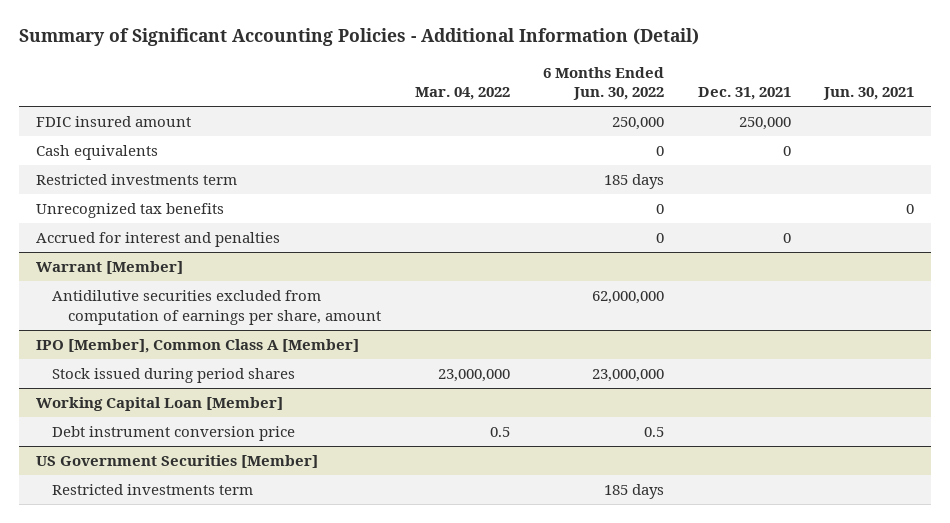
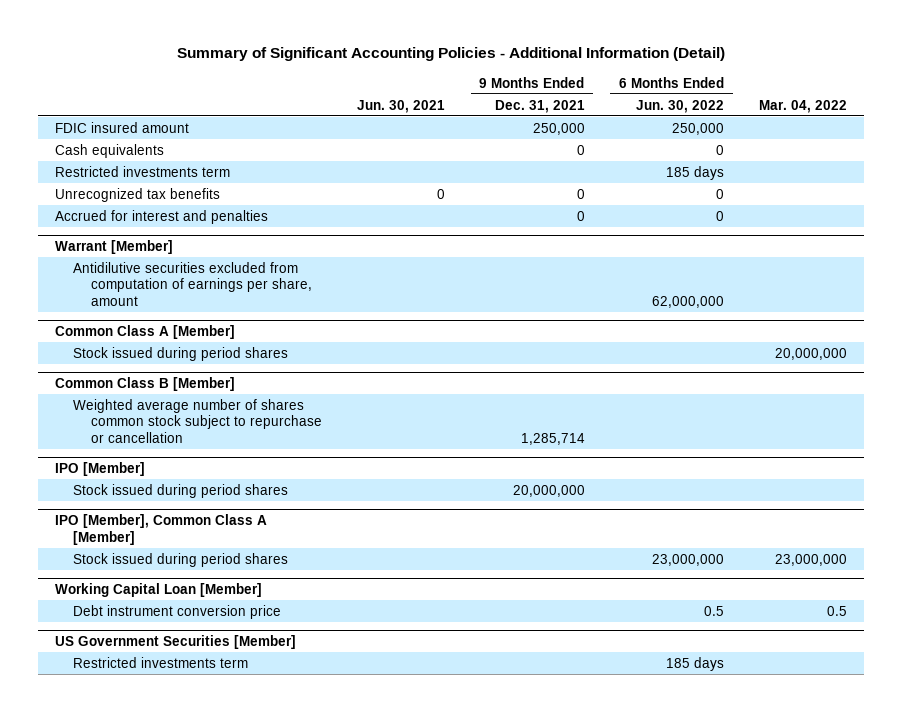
- | Mar. 04, 2022 | 6 Months Ended Jun. 30, 2022 | Dec. 31, 2021 | Jun. 30, 2021
+ | Jun. 30, 2021 | 9 Months Ended Dec. 31, 2021 | 6 Months Ended Jun. 30, 2022 | Mar. 04, 2022
+ Common Class A [Member]
+ Stock issued during period shares | | | | 20,000,000
+ Common Class B [Member]
+ Weighted average number of shares common stock subject to repurchase or cancellation | | 1,285,714 | |
+ IPO [Member]
+ Stock issued during period shares | | 20,000,000 | |

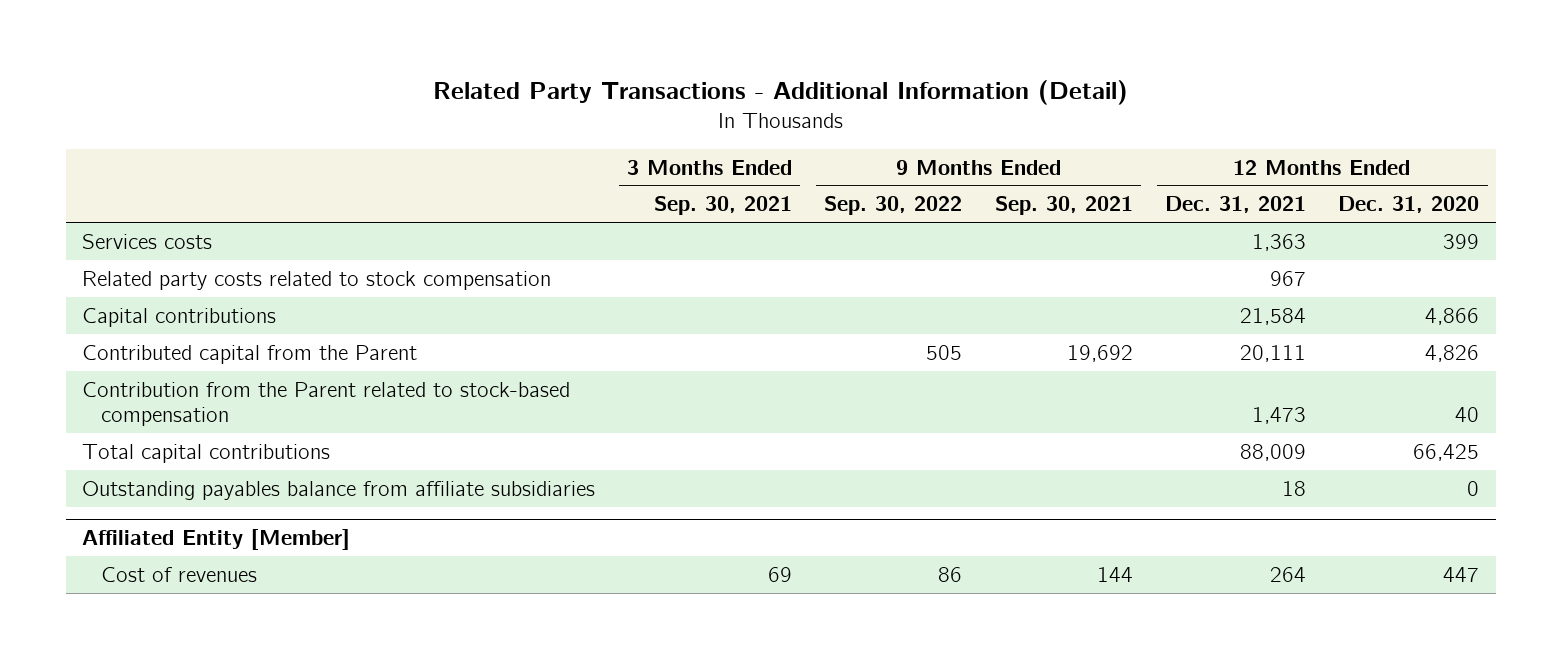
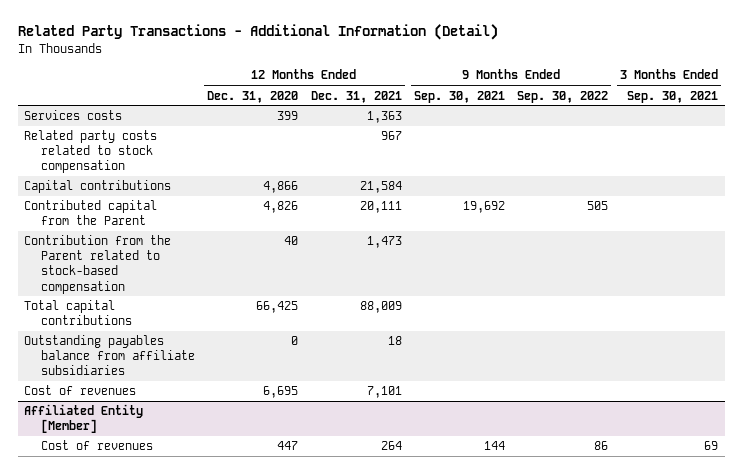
- | 3 Months Ended Sep. 30, 2021 | 9 Months Ended Sep. 30, 2022 | 9 Months Ended Sep. 30, 2021 | 12 Months Ended Dec. 31, 2021 | 12 Months Ended Dec. 31, 2020
+ | 12 Months Ended Dec. 31, 2020 | 12 Months Ended Dec. 31, 2021 | 9 Months Ended Sep. 30, 2021 | 9 Months Ended Sep. 30, 2022 | 3 Months Ended Sep. 30, 2021
+ Cost of revenues | 6,695 | 7,101 | | |

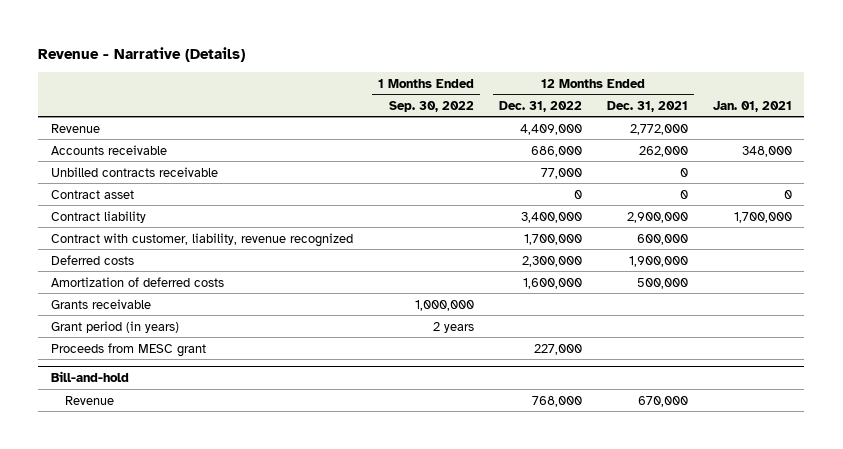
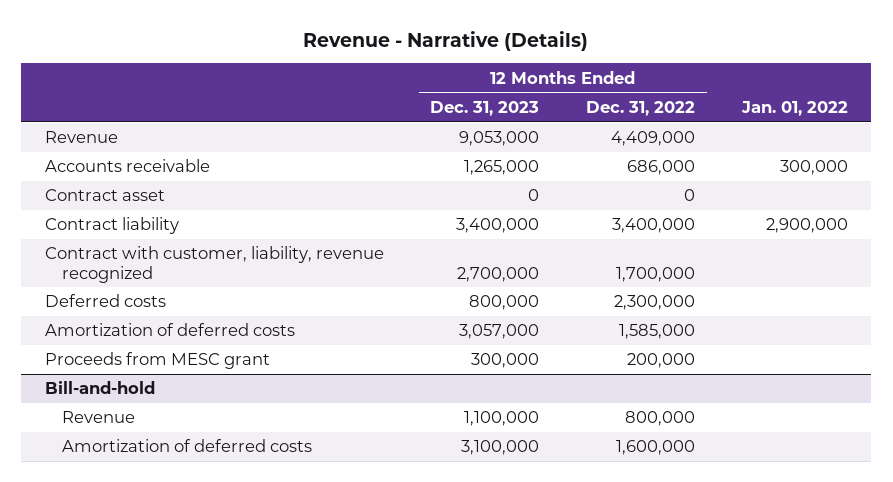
- | 1 Months Ended Sep. 30, 2022 | 12 Months Ended Dec. 31, 2022 | 12 Months Ended Dec. 31, 2021 | Jan. 01, 2021
+ | 12 Months Ended Dec. 31, 2023 | 12 Months Ended Dec. 31, 2022 | Jan. 01, 2022
- Unbilled contracts receivable | | 77,000 | 0 |
- Amortization of deferred costs | | 1,600,000 | 500,000 |
- Grants receivable | 1,000,000 | | |
- Grant period (in years) | 2 years | | |
- Proceeds from MESC grant | | 227,000 | |
+ Amortization of deferred costs | 3,057,000 | 1,585,000 |
+ Proceeds from MESC grant | 300,000 | 200,000 |
@ Bill-and-hold
- Revenue | | 768,000 | 670,000 |
+ Revenue | 1,100,000 | 800,000 |
+ Amortization of deferred costs | 3,100,000 | 1,600,000 |

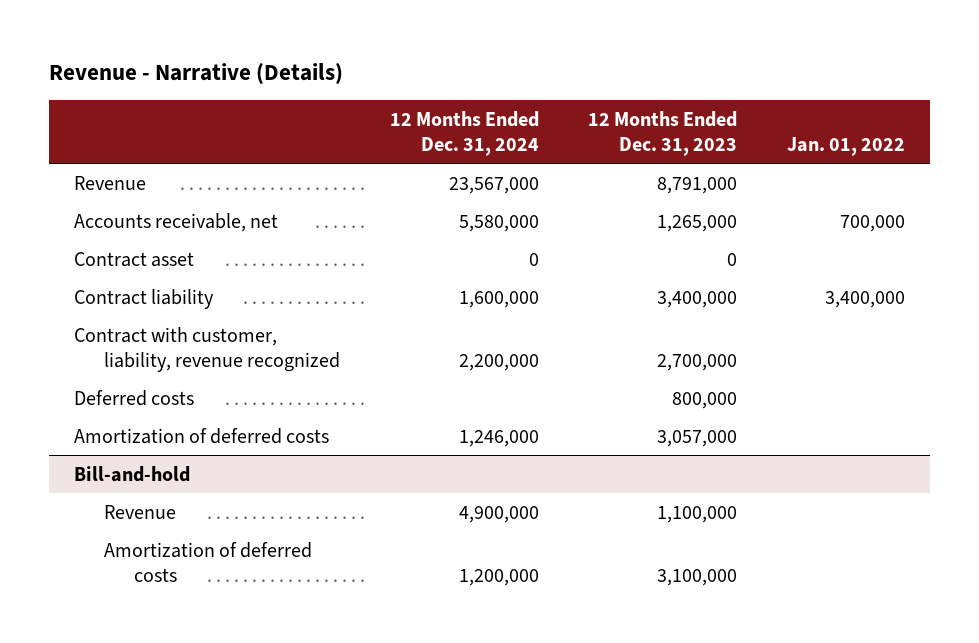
- | 12 Months Ended Dec. 31, 2023 | 12 Months Ended Dec. 31, 2022 | Jan. 01, 2022
+ | 12 Months Ended Dec. 31, 2024 | 12 Months Ended Dec. 31, 2023 | Jan. 01, 2022
- Revenue | 9,053,000 | 4,409,000 |
- Accounts receivable | 1,265,000 | 686,000 | 300,000
+ Revenue | 23,567,000 | 8,791,000 |
+ Accounts receivable, net | 5,580,000 | 1,265,000 | 700,000
- Contract liability | 3,400,000 | 3,400,000 | 2,900,000
+ Contract liability | 1,600,000 | 3,400,000 | 3,400,000
- Proceeds from MESC grant | 300,000 | 200,000 |

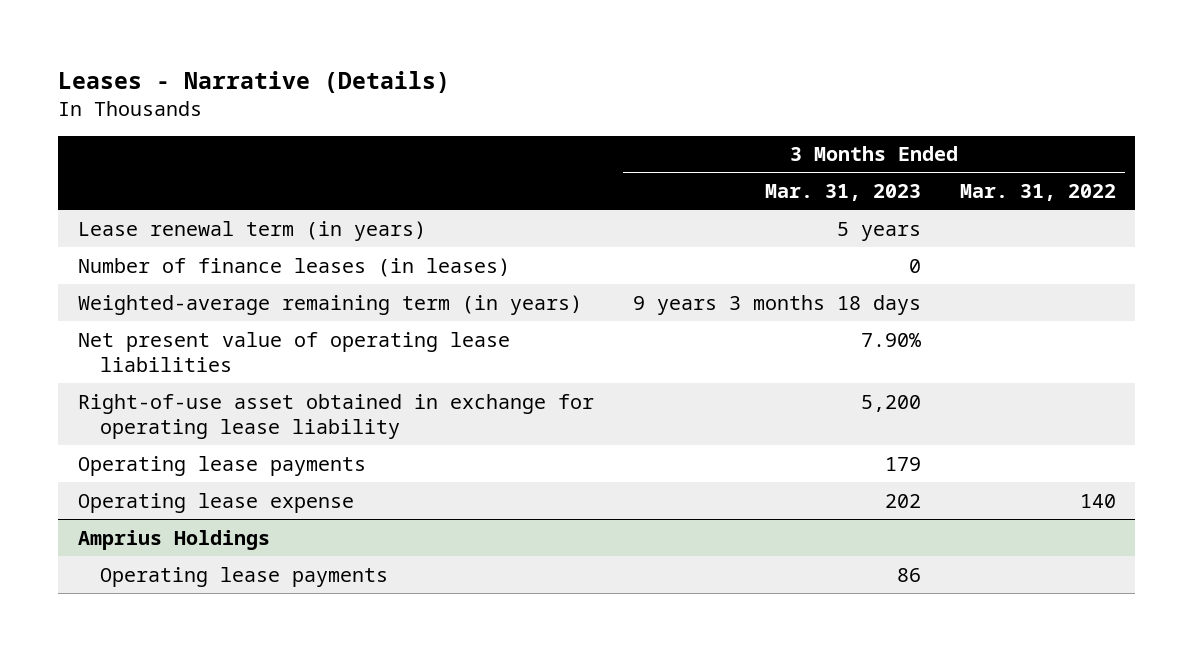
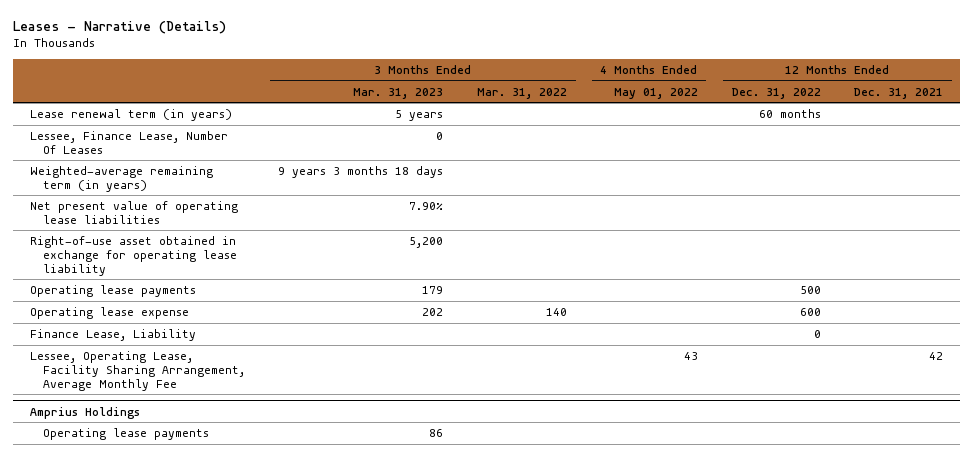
- | 3 Months Ended Mar. 31, 2023 | 3 Months Ended Mar. 31, 2022
+ | 3 Months Ended Mar. 31, 2023 | 3 Months Ended Mar. 31, 2022 | 4 Months Ended May 01, 2022 | 12 Months Ended Dec. 31, 2022 | 12 Months Ended Dec. 31, 2021
- Number of finance leases (in leases) | 0 |
+ Lessee, Finance Lease, Number Of Leases | 0 | | | |
+ Finance Lease, Liability | | | | 0 |
+ Lessee, Operating Lease, Facility Sharing Arrangement, Average Monthly Fee | | | 43 | | 42

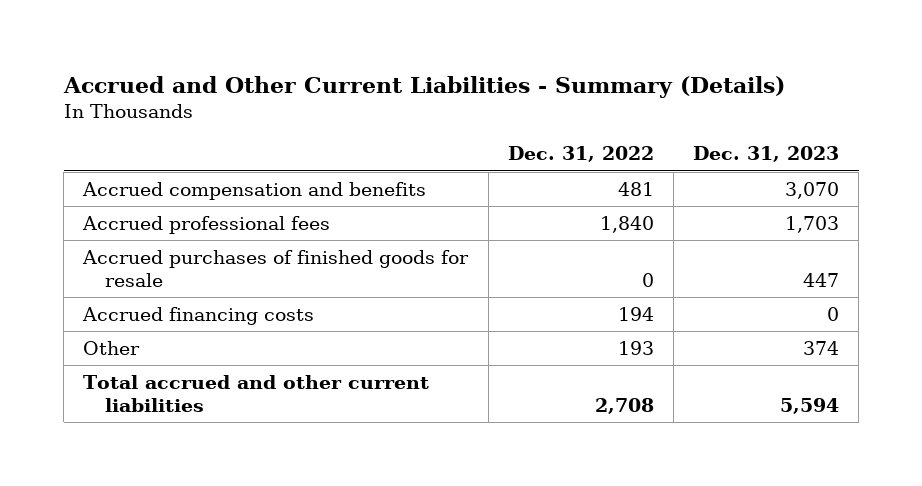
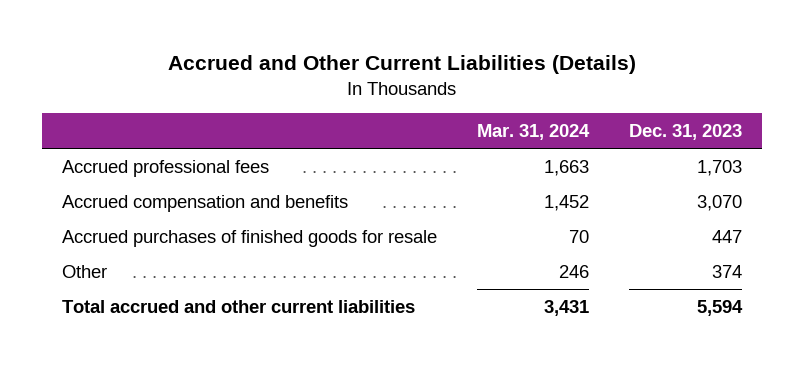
- Accrued and Other Current Liabilities - Summary (Details)
+ Accrued and Other Current Liabilities (Details)
- | Dec. 31, 2022 | Dec. 31, 2023
+ | Mar. 31, 2024 | Dec. 31, 2023
moved down: Accrued compensation and benefits | 1,452 | 3,070
- Accrued financing costs | 194 | 0

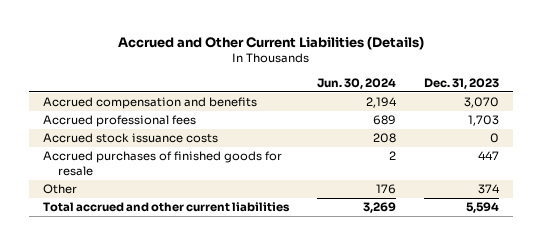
- | Mar. 31, 2024 | Dec. 31, 2023
+ | Jun. 30, 2024 | Dec. 31, 2023
moved down: Accrued professional fees | 689 | 1,703
+ Accrued stock issuance costs | 208 | 0

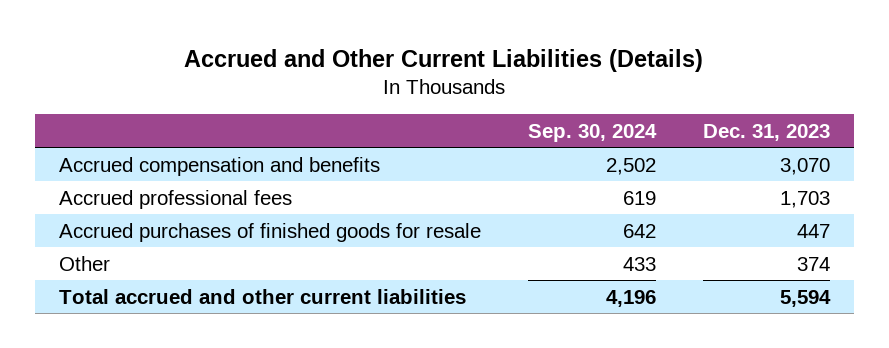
- | Jun. 30, 2024 | Dec. 31, 2023
+ | Sep. 30, 2024 | Dec. 31, 2023
- Accrued stock issuance costs | 208 | 0

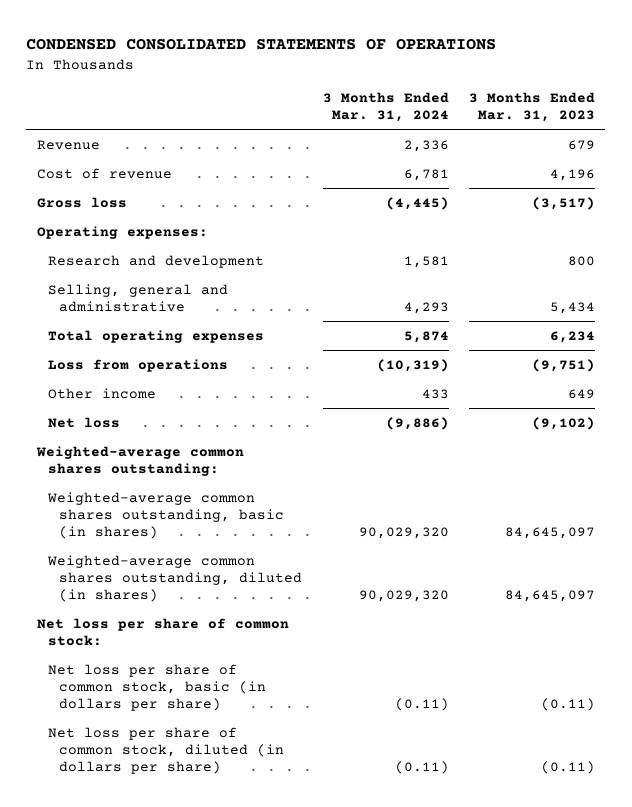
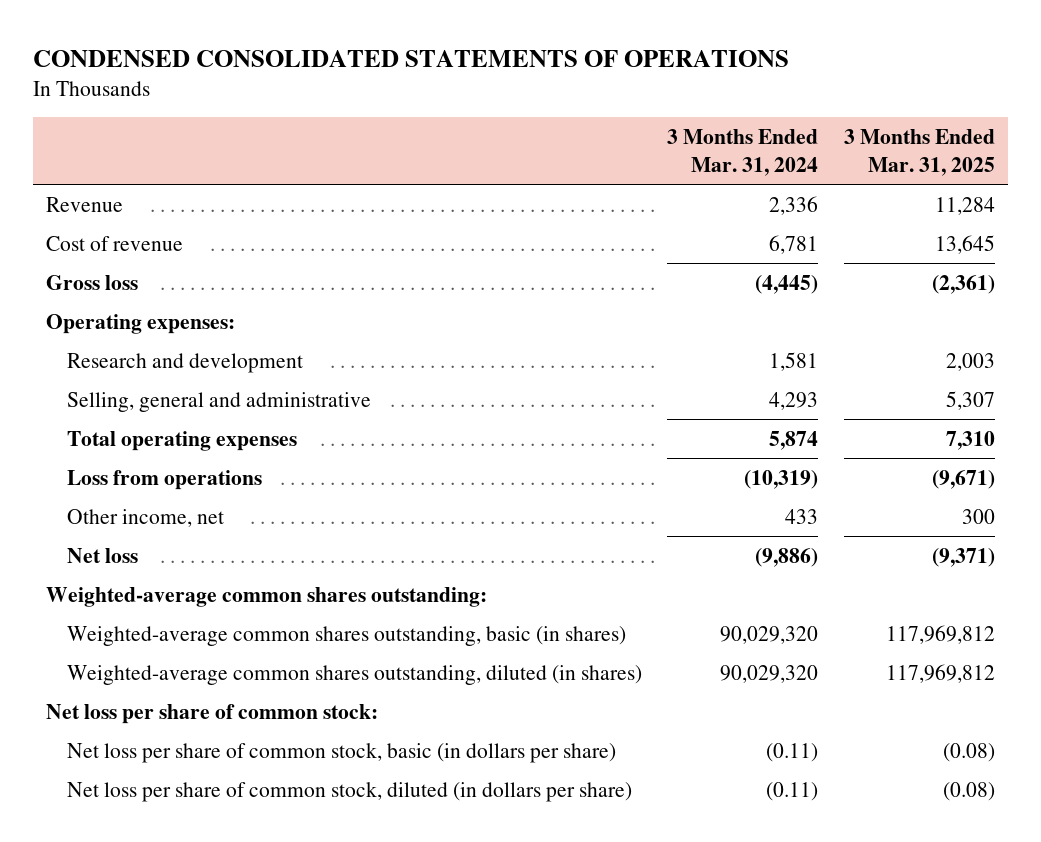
- | 3 Months Ended Mar. 31, 2024 | 3 Months Ended Mar. 31, 2023
+ | 3 Months Ended Mar. 31, 2024 | 3 Months Ended Mar. 31, 2025
- Other income | 433 | 649
+ Other income, net | 433 | 300

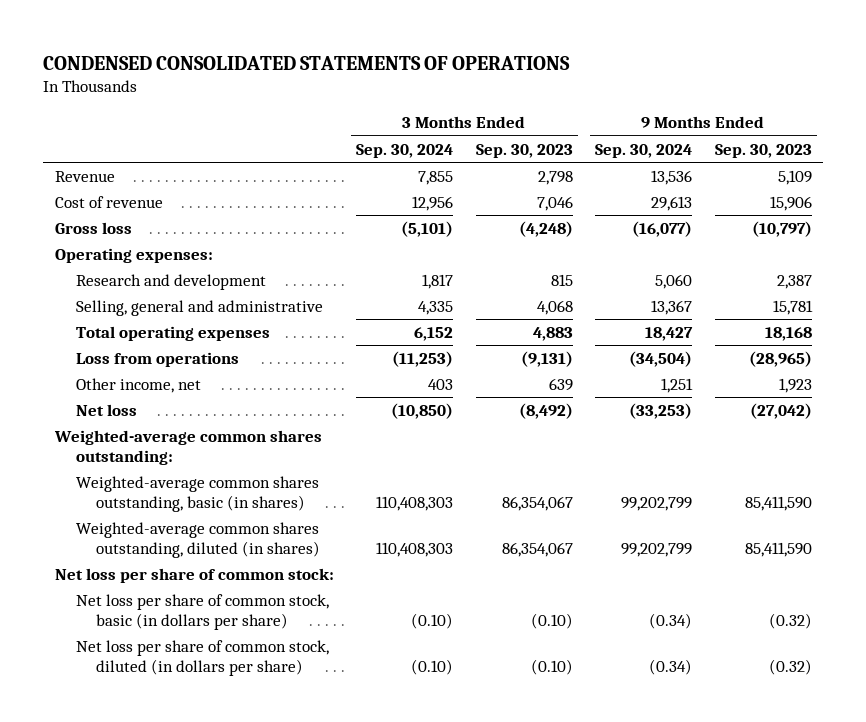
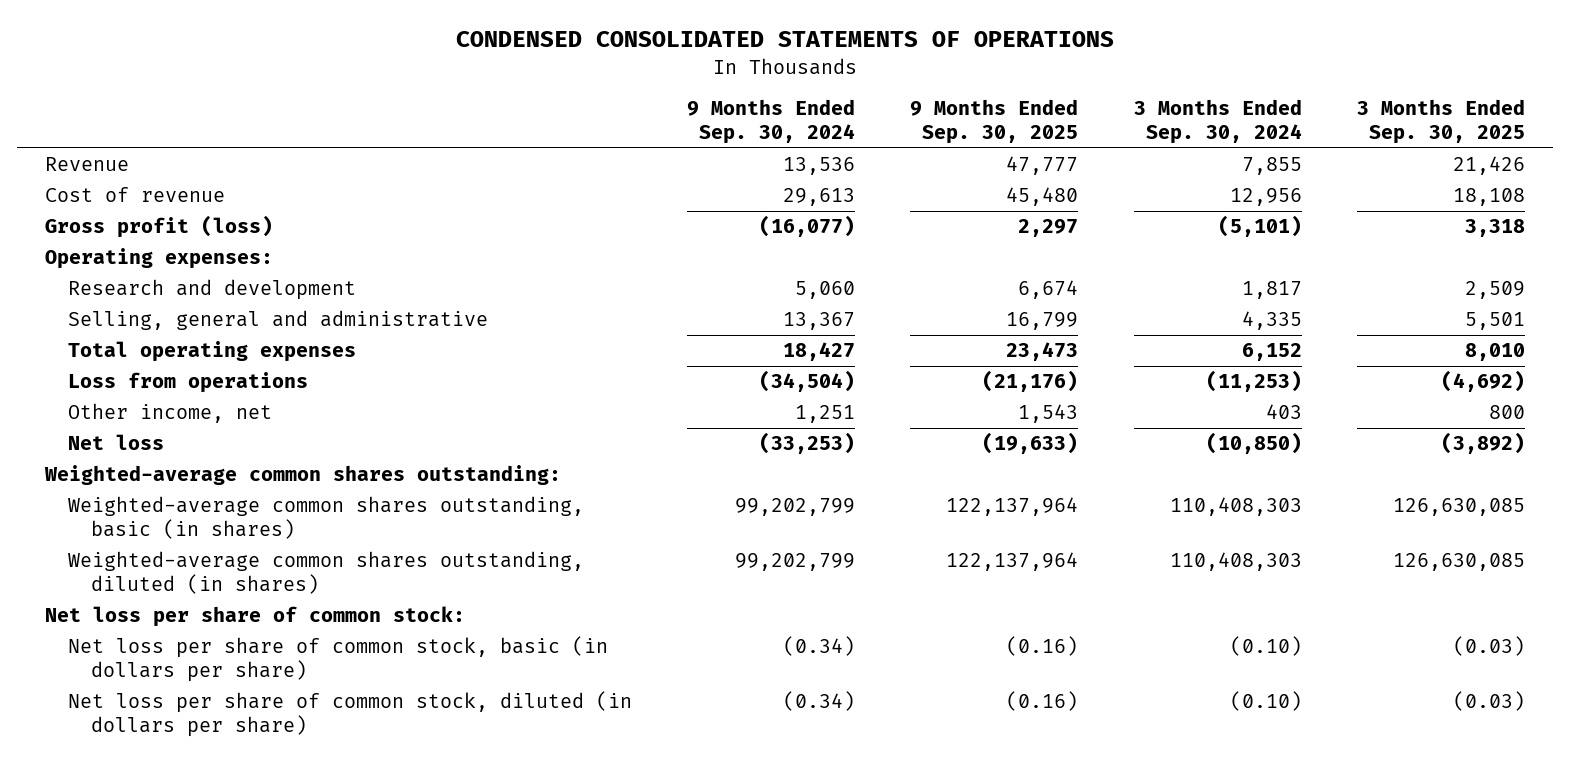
- | 3 Months Ended Sep. 30, 2024 | 3 Months Ended Sep. 30, 2023 | 9 Months Ended Sep. 30, 2024 | 9 Months Ended Sep. 30, 2023
+ | 9 Months Ended Sep. 30, 2024 | 9 Months Ended Sep. 30, 2025 | 3 Months Ended Sep. 30, 2024 | 3 Months Ended Sep. 30, 2025
- Gross loss | (5,101) | (4,248) | (16,077) | (10,797)
+ Gross profit (loss) | (16,077) | 2,297 | (5,101) | 3,318

